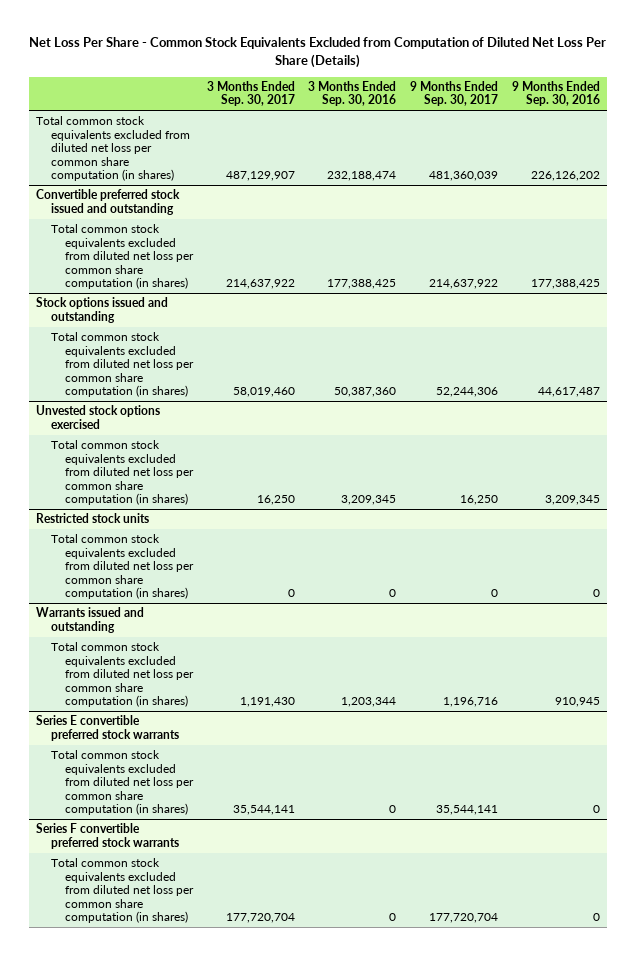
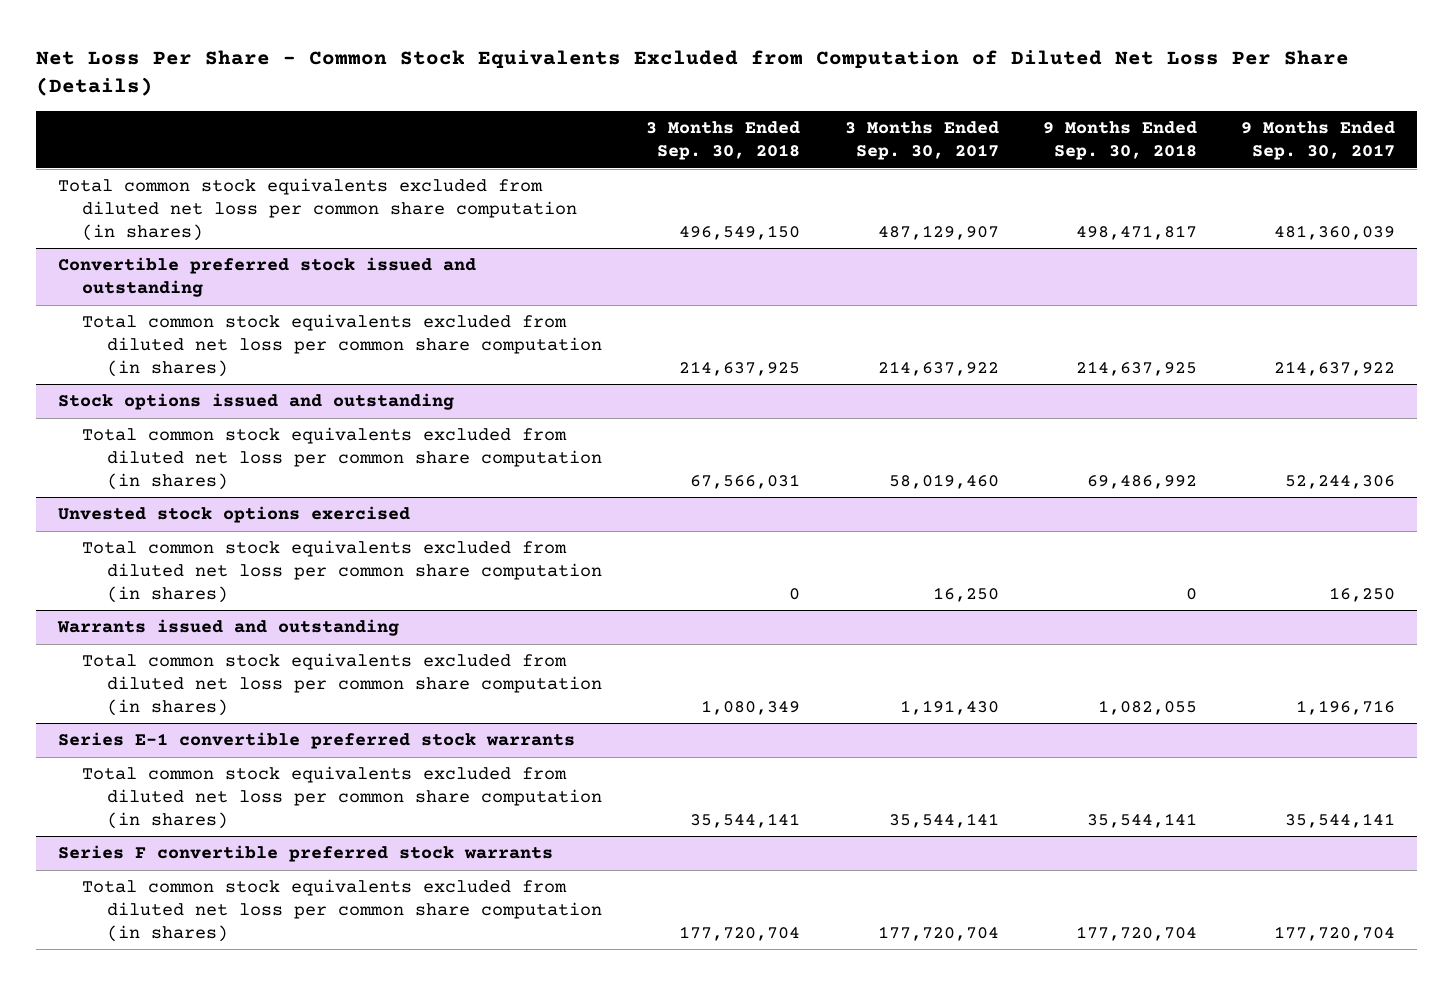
- | 3 Months Ended Sep. 30, 2017 | 3 Months Ended Sep. 30, 2016 | 9 Months Ended Sep. 30, 2017 | 9 Months Ended Sep. 30, 2016
+ | 3 Months Ended Sep. 30, 2018 | 3 Months Ended Sep. 30, 2017 | 9 Months Ended Sep. 30, 2018 | 9 Months Ended Sep. 30, 2017
- Restricted stock units
- Total common stock equivalents excluded from diluted net loss per common share computation (in shares) | 0 | 0 | 0 | 0
- Series E convertible preferred stock warrants
+ Series E-1 convertible preferred stock warrants

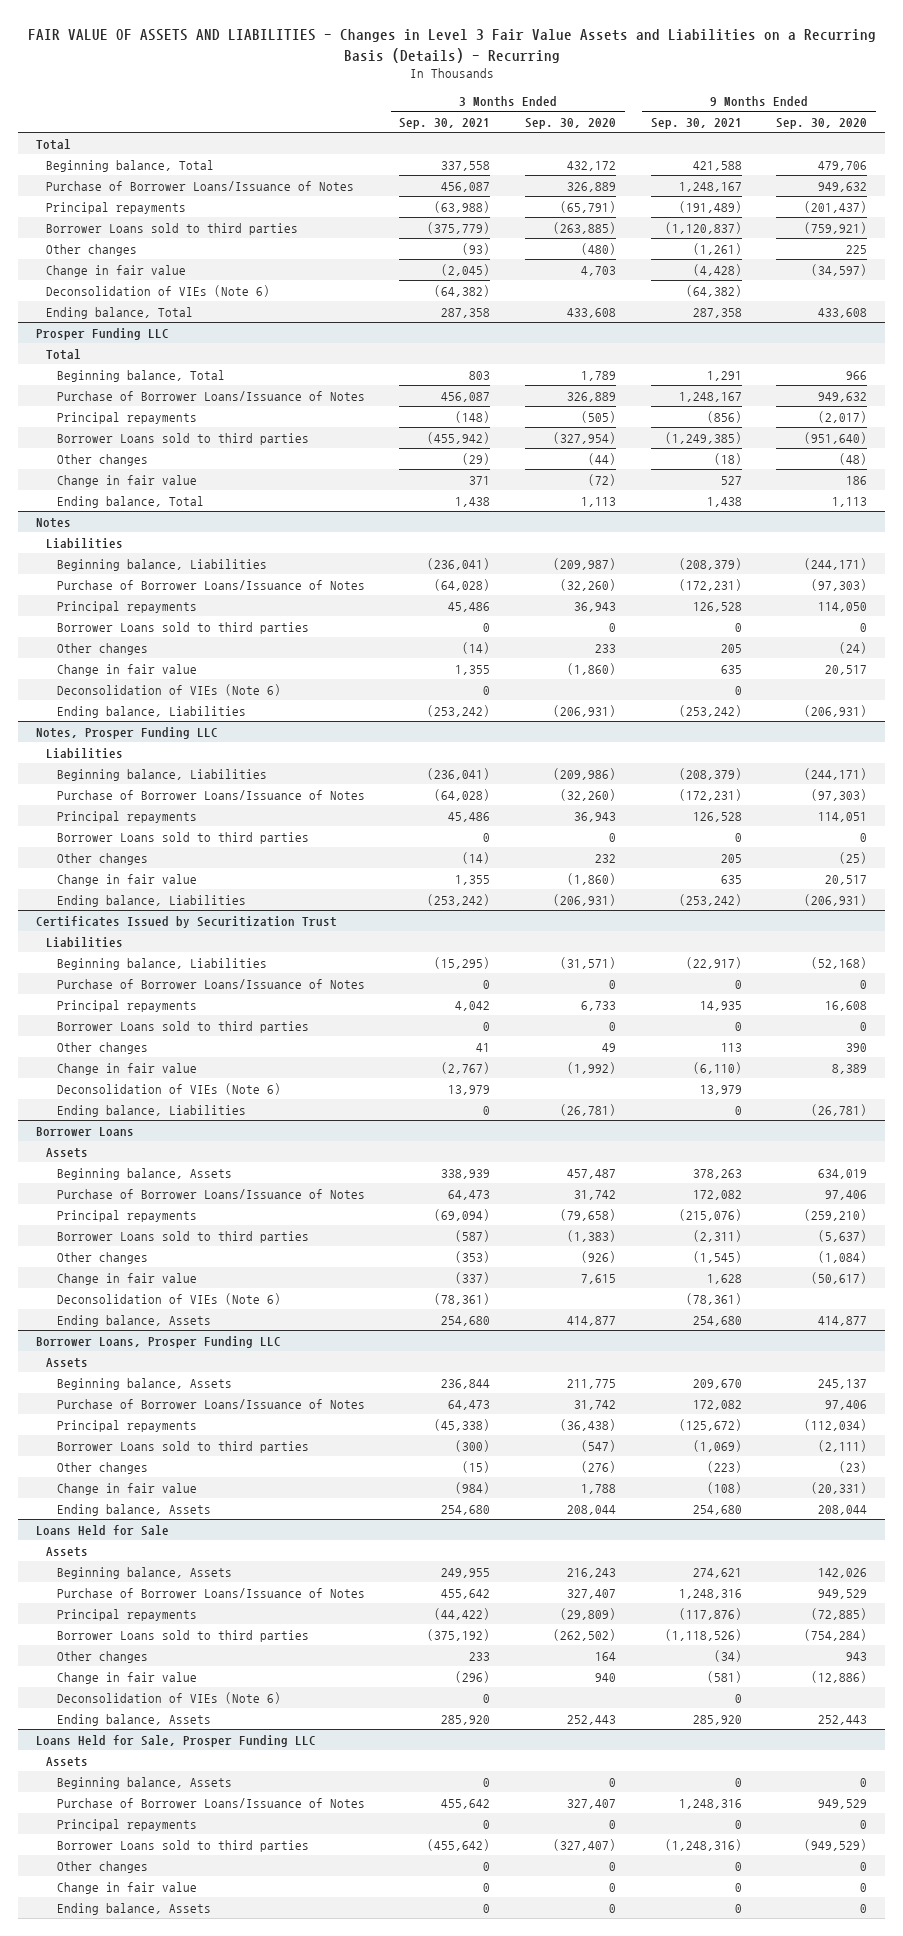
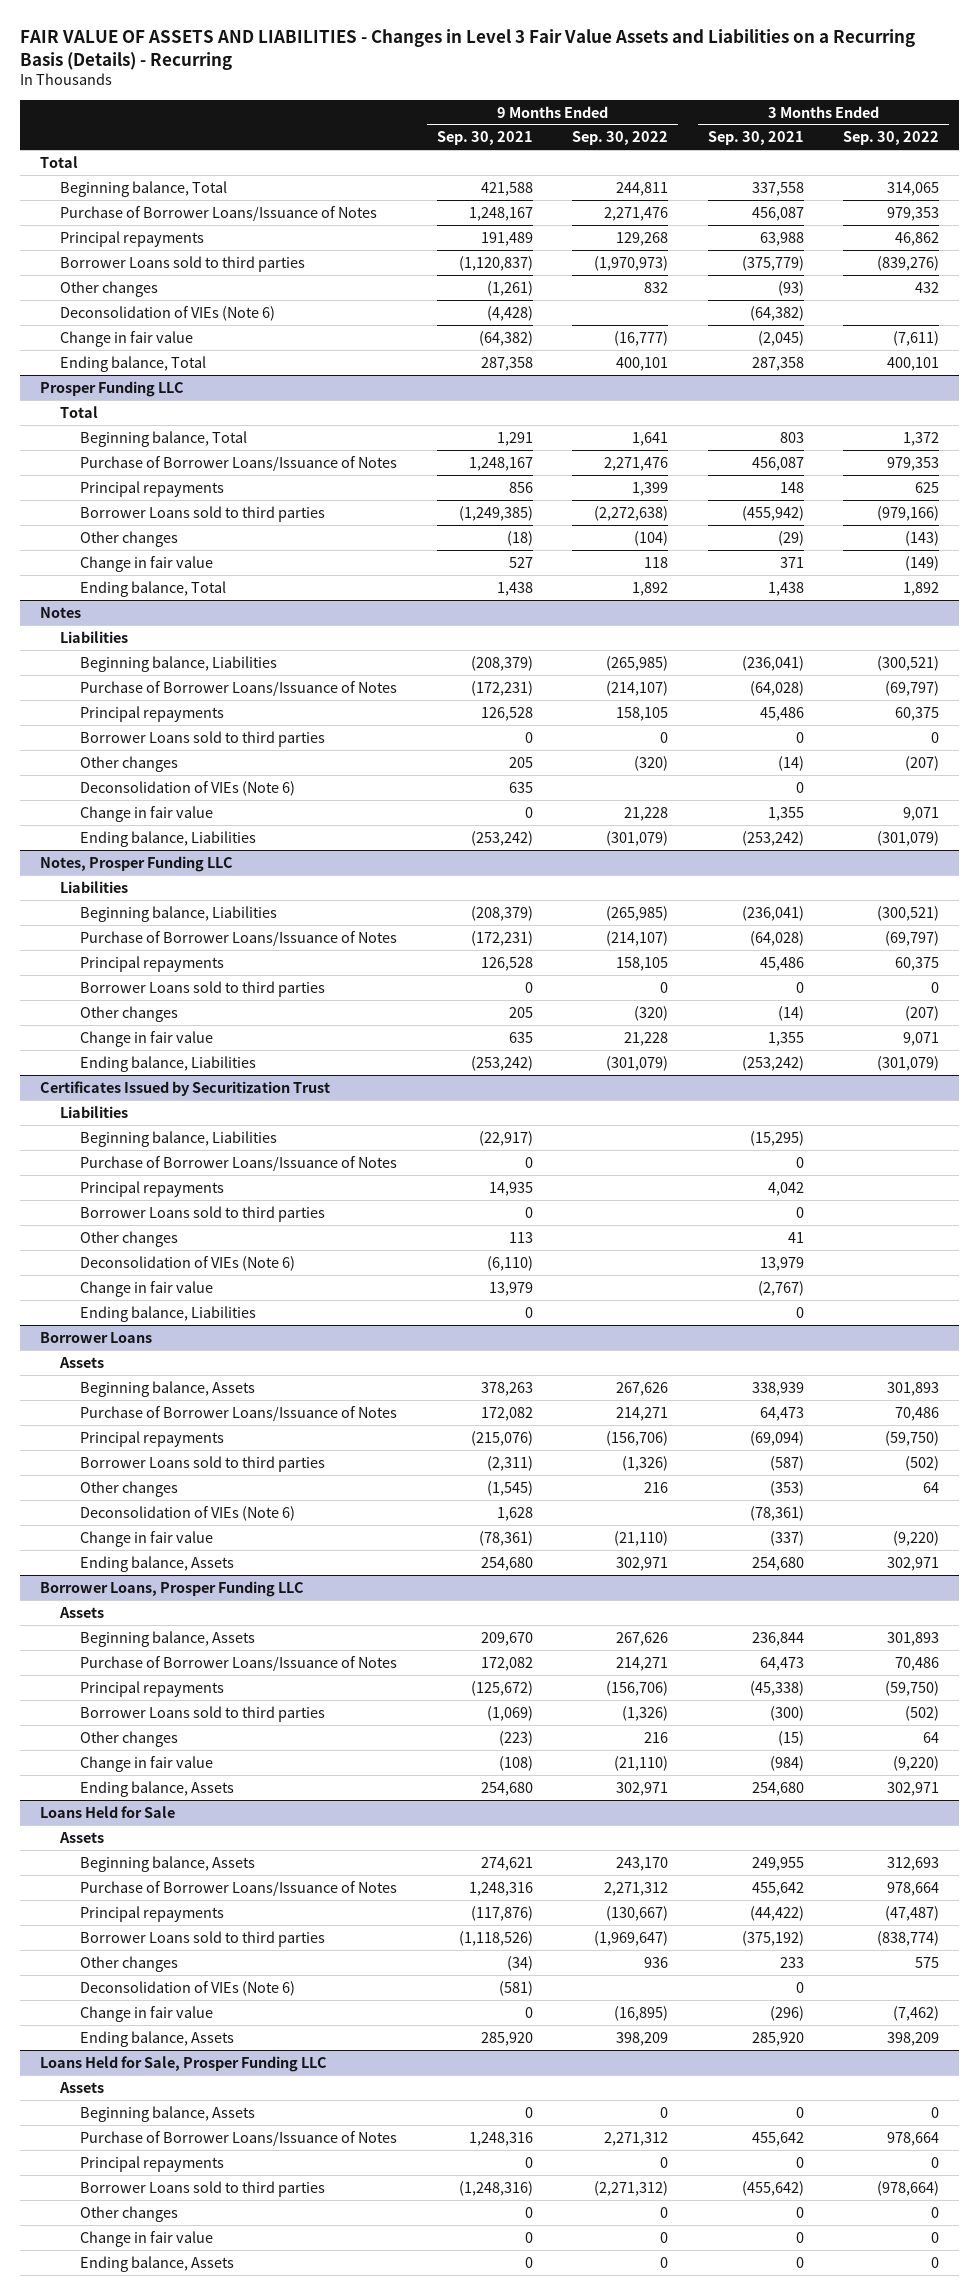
- | 3 Months Ended Sep. 30, 2021 | 3 Months Ended Sep. 30, 2020 | 9 Months Ended Sep. 30, 2021 | 9 Months Ended Sep. 30, 2020
+ | 9 Months Ended Sep. 30, 2021 | 9 Months Ended Sep. 30, 2022 | 3 Months Ended Sep. 30, 2021 | 3 Months Ended Sep. 30, 2022
- Principal repayments | (63,988) | (65,791) | (191,489) | (201,437)
+ Principal repayments | 191,489 | 129,268 | 63,988 | 46,862
- Change in fair value | (2,045) | 4,703 | (4,428) | (34,597)
- Deconsolidation of VIEs (Note 6) | (64,382) | | (64,382) |
+ Deconsolidation of VIEs (Note 6) | (4,428) | | (64,382) |
+ Change in fair value | (64,382) | (16,777) | (2,045) | (7,611)
@ Prosper Funding LLC
- Principal repayments | (148) | (505) | (856) | (2,017)
+ Principal repayments | 856 | 1,399 | 148 | 625
@ Notes
- Change in fair value | 1,355 | (1,860) | 635 | 20,517
- Deconsolidation of VIEs (Note 6) | 0 | | 0 |
+ Deconsolidation of VIEs (Note 6) | 635 | | 0 |
+ Change in fair value | 0 | 21,228 | 1,355 | 9,071
@ Certificates Issued by Securitization Trust
- Change in fair value | (2,767) | (1,992) | (6,110) | 8,389
- Deconsolidation of VIEs (Note 6) | 13,979 | | 13,979 |
+ Deconsolidation of VIEs (Note 6) | (6,110) | | 13,979 |
+ Change in fair value | 13,979 | | (2,767) |
@ Borrower Loans
- Change in fair value | (337) | 7,615 | 1,628 | (50,617)
- Deconsolidation of VIEs (Note 6) | (78,361) | | (78,361) |
+ Deconsolidation of VIEs (Note 6) | 1,628 | | (78,361) |
+ Change in fair value | (78,361) | (21,110) | (337) | (9,220)
@ Loans Held for Sale
- Change in fair value | (296) | 940 | (581) | (12,886)
- Deconsolidation of VIEs (Note 6) | 0 | | 0 |
+ Deconsolidation of VIEs (Note 6) | (581) | | 0 |
+ Change in fair value | 0 | (16,895) | (296) | (7,462)

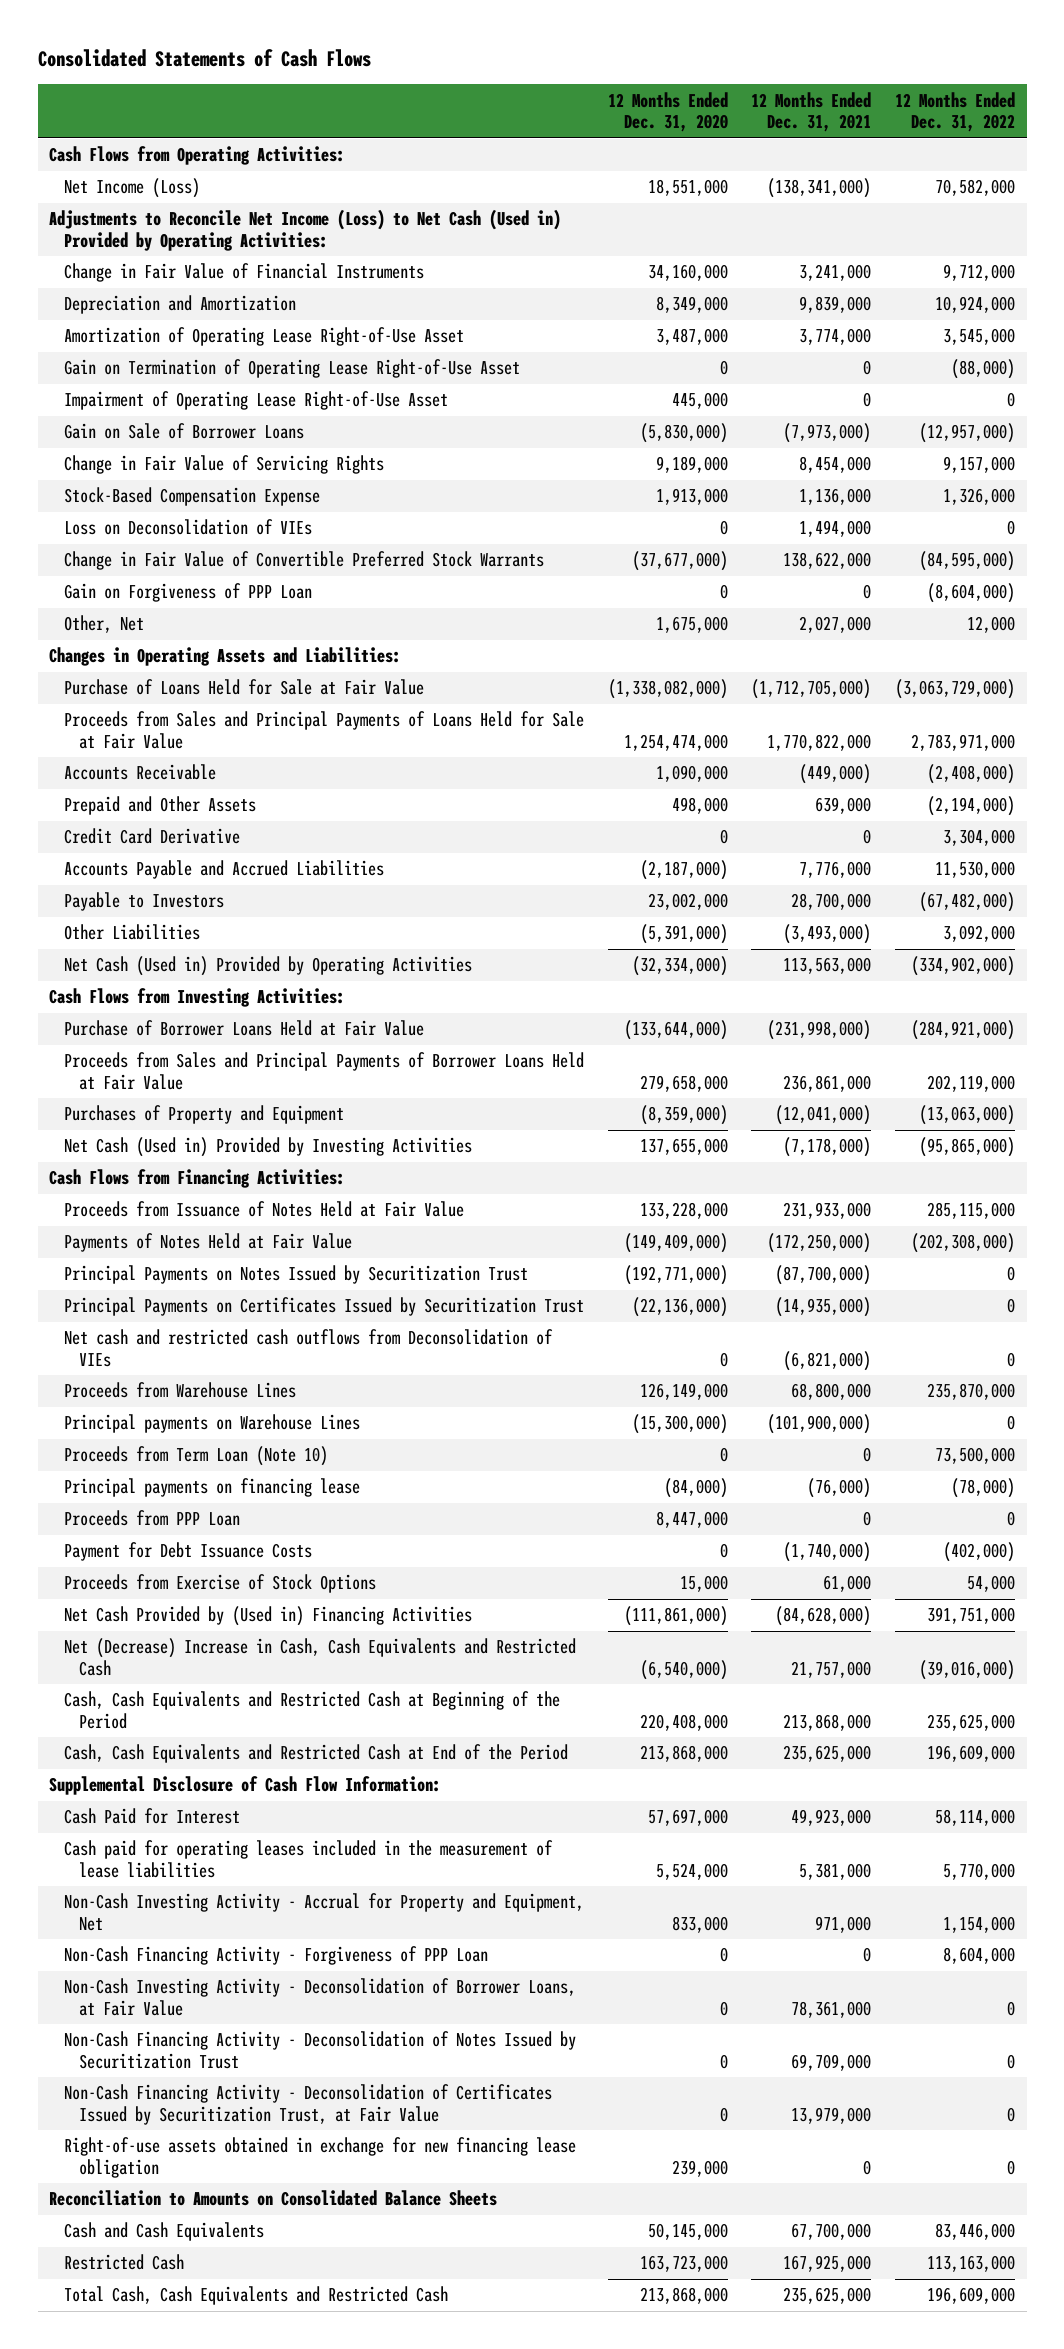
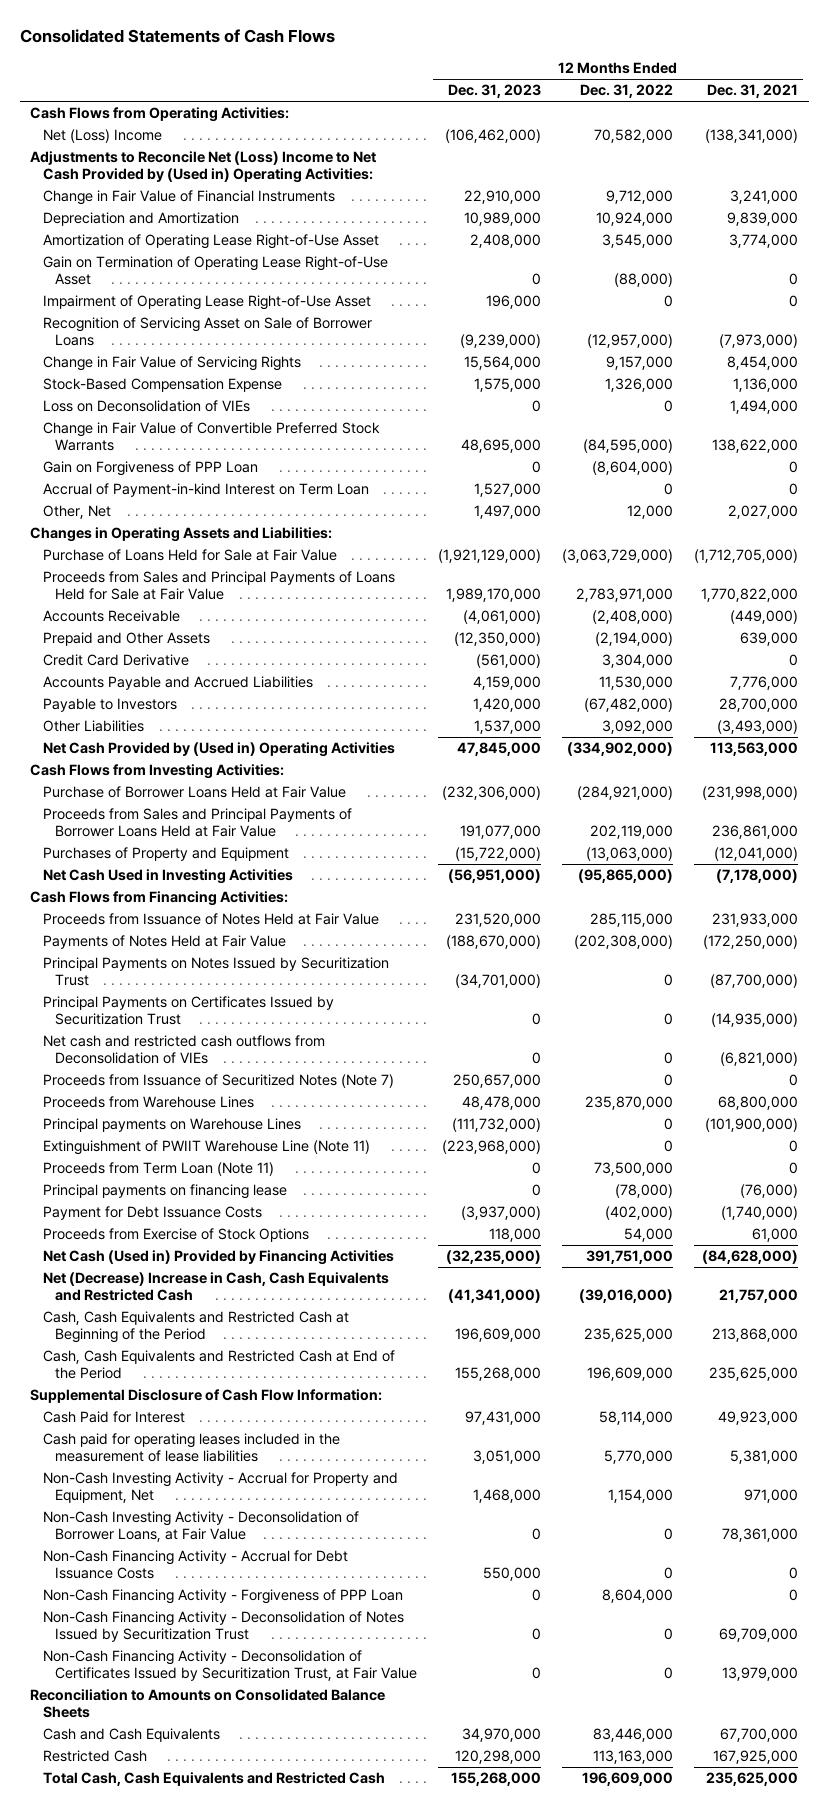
- | 12 Months Ended Dec. 31, 2020 | 12 Months Ended Dec. 31, 2021 | 12 Months Ended Dec. 31, 2022
+ | 12 Months Ended Dec. 31, 2023 | 12 Months Ended Dec. 31, 2022 | 12 Months Ended Dec. 31, 2021
- Net Income (Loss) | 18,551,000 | (138,341,000) | 70,582,000
- Adjustments to Reconcile Net Income (Loss) to Net Cash (Used in) Provided by Operating Activities:
+ Net (Loss) Income | (106,462,000) | 70,582,000 | (138,341,000)
+ Adjustments to Reconcile Net (Loss) Income to Net Cash Provided by (Used in) Operating Activities:
- Gain on Sale of Borrower Loans | (5,830,000) | (7,973,000) | (12,957,000)
+ Recognition of Servicing Asset on Sale of Borrower Loans | (9,239,000) | (12,957,000) | (7,973,000)
+ Accrual of Payment-in-kind Interest on Term Loan | 1,527,000 | 0 | 0
- Net Cash (Used in) Provided by Operating Activities | (32,334,000) | 113,563,000 | (334,902,000)
+ Net Cash Provided by (Used in) Operating Activities | 47,845,000 | (334,902,000) | 113,563,000
- Net Cash (Used in) Provided by Investing Activities | 137,655,000 | (7,178,000) | (95,865,000)
+ Net Cash Used in Investing Activities | (56,951,000) | (95,865,000) | (7,178,000)
+ Proceeds from Issuance of Securitized Notes (Note 7) | 250,657,000 | 0 | 0
- Proceeds from Term Loan (Note 10) | 0 | 0 | 73,500,000
+ Extinguishment of PWIIT Warehouse Line (Note 11) | (223,968,000) | 0 | 0
+ Proceeds from Term Loan (Note 11) | 0 | 73,500,000 | 0
- Proceeds from PPP Loan | 8,447,000 | 0 | 0
- Net Cash Provided by (Used in) Financing Activities | (111,861,000) | (84,628,000) | 391,751,000
+ Net Cash (Used in) Provided by Financing Activities | (32,235,000) | 391,751,000 | (84,628,000)
+ Non-Cash Financing Activity - Accrual for Debt Issuance Costs | 550,000 | 0 | 0
moved down: Non-Cash Financing Activity - Forgiveness of PPP Loan | 0 | 8,604,000 | 0
- Right-of-use assets obtained in exchange for new financing lease obligation | 239,000 | 0 | 0

